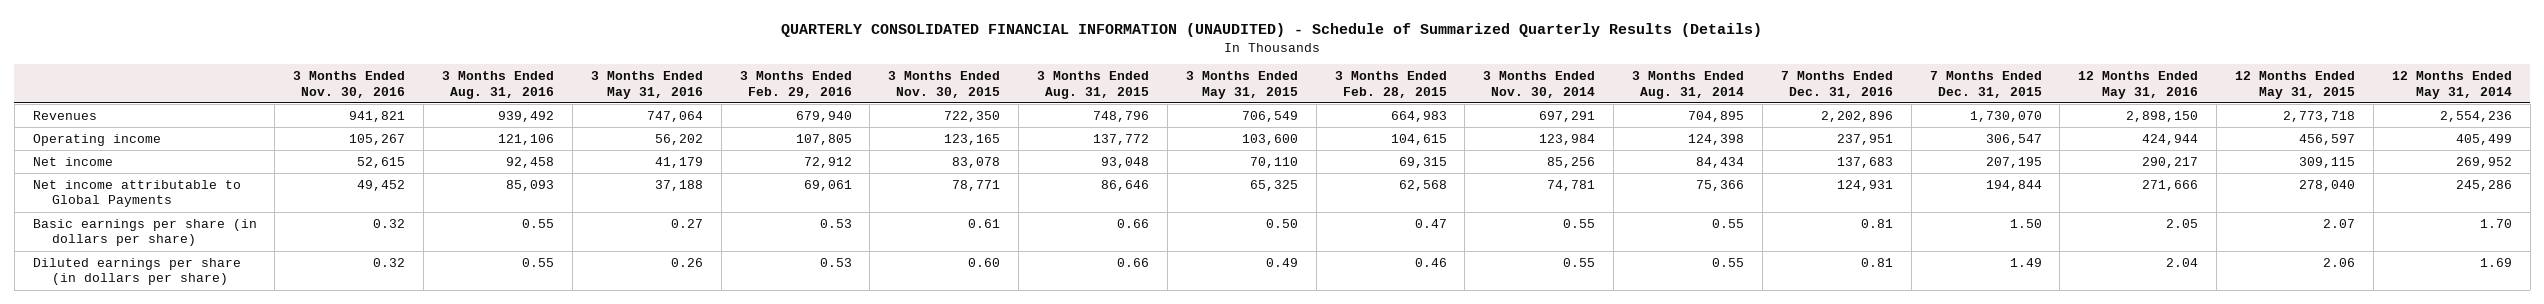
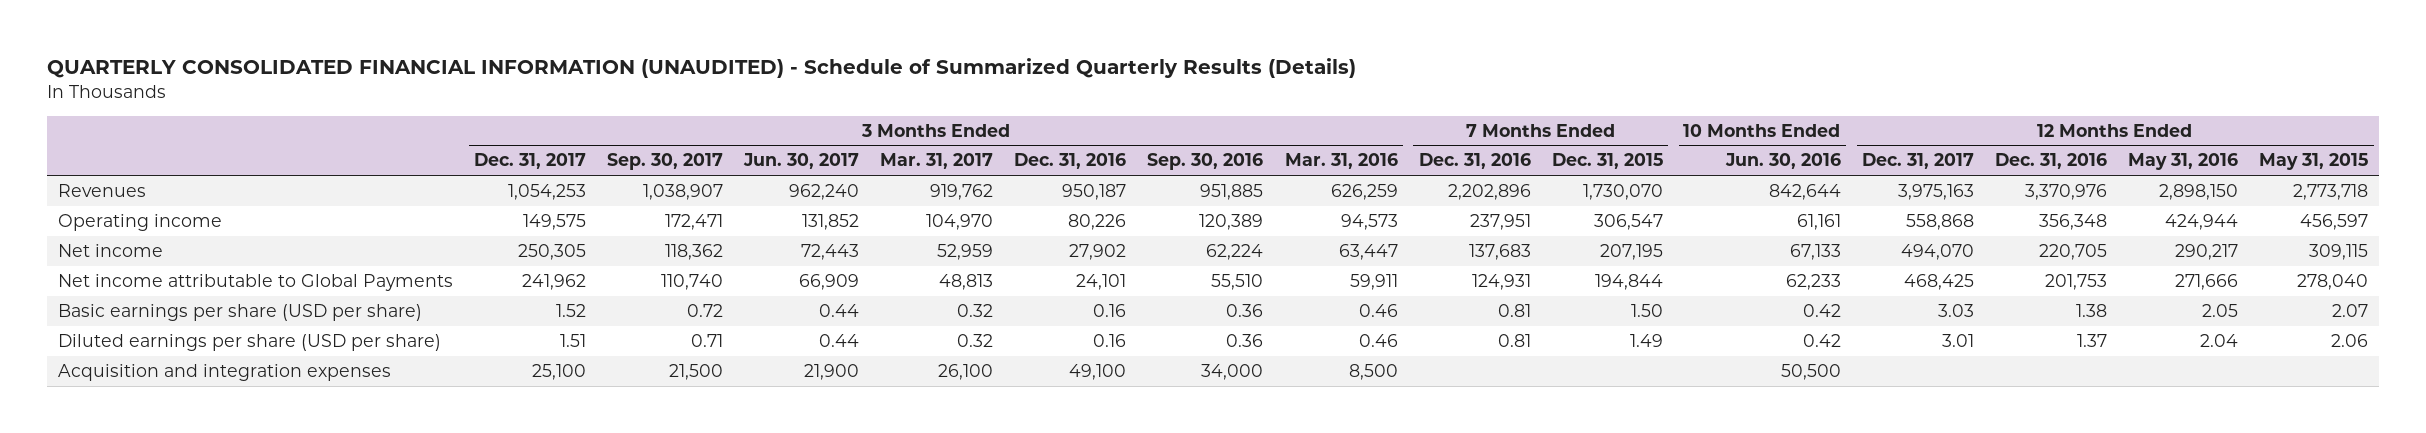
- | 3 Months Ended Nov. 30, 2016 | 3 Months Ended Aug. 31, 2016 | 3 Months Ended May 31, 2016 | 3 Months Ended Feb. 29, 2016 | 3 Months Ended Nov. 30, 2015 | 3 Months Ended Aug. 31, 2015 | 3 Months Ended May 31, 2015 | 3 Months Ended Feb. 28, 2015 | 3 Months Ended Nov. 30, 2014 | 3 Months Ended Aug. 31, 2014 | 7 Months Ended Dec. 31, 2016 | 7 Months Ended Dec. 31, 2015 | 12 Months Ended May 31, 2016 | 12 Months Ended May 31, 2015 | 12 Months Ended May 31, 2014
+ | 3 Months Ended Dec. 31, 2017 | 3 Months Ended Sep. 30, 2017 | 3 Months Ended Jun. 30, 2017 | 3 Months Ended Mar. 31, 2017 | 3 Months Ended Dec. 31, 2016 | 3 Months Ended Sep. 30, 2016 | 3 Months Ended Mar. 31, 2016 | 7 Months Ended Dec. 31, 2016 | 7 Months Ended Dec. 31, 2015 | 10 Months Ended Jun. 30, 2016 | 12 Months Ended Dec. 31, 2017 | 12 Months Ended Dec. 31, 2016 | 12 Months Ended May 31, 2016 | 12 Months Ended May 31, 2015
- Basic earnings per share (in dollars per share) | 0.32 | 0.55 | 0.27 | 0.53 | 0.61 | 0.66 | 0.50 | 0.47 | 0.55 | 0.55 | 0.81 | 1.50 | 2.05 | 2.07 | 1.70
- Diluted earnings per share (in dollars per share) | 0.32 | 0.55 | 0.26 | 0.53 | 0.60 | 0.66 | 0.49 | 0.46 | 0.55 | 0.55 | 0.81 | 1.49 | 2.04 | 2.06 | 1.69
+ Basic earnings per share (USD per share) | 1.52 | 0.72 | 0.44 | 0.32 | 0.16 | 0.36 | 0.46 | 0.81 | 1.50 | 0.42 | 3.03 | 1.38 | 2.05 | 2.07
+ Diluted earnings per share (USD per share) | 1.51 | 0.71 | 0.44 | 0.32 | 0.16 | 0.36 | 0.46 | 0.81 | 1.49 | 0.42 | 3.01 | 1.37 | 2.04 | 2.06
+ Acquisition and integration expenses | 25,100 | 21,500 | 21,900 | 26,100 | 49,100 | 34,000 | 8,500 | | | 50,500 | | | |

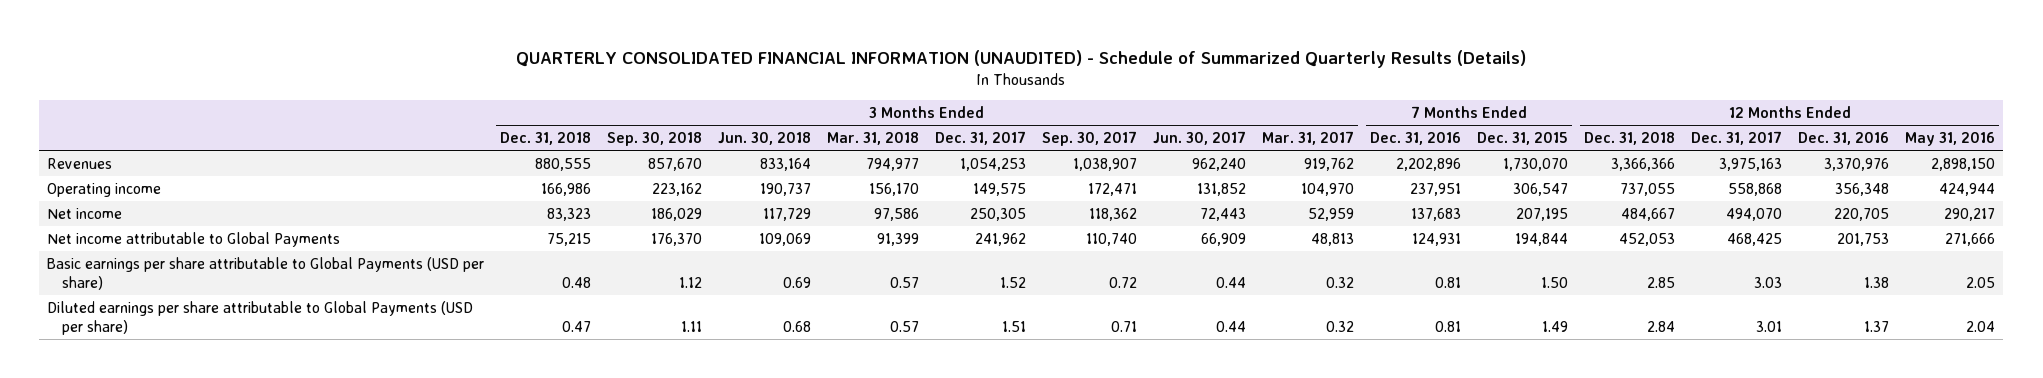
- | 3 Months Ended Dec. 31, 2017 | 3 Months Ended Sep. 30, 2017 | 3 Months Ended Jun. 30, 2017 | 3 Months Ended Mar. 31, 2017 | 3 Months Ended Dec. 31, 2016 | 3 Months Ended Sep. 30, 2016 | 3 Months Ended Mar. 31, 2016 | 7 Months Ended Dec. 31, 2016 | 7 Months Ended Dec. 31, 2015 | 10 Months Ended Jun. 30, 2016 | 12 Months Ended Dec. 31, 2017 | 12 Months Ended Dec. 31, 2016 | 12 Months Ended May 31, 2016 | 12 Months Ended May 31, 2015
+ | 3 Months Ended Dec. 31, 2018 | 3 Months Ended Sep. 30, 2018 | 3 Months Ended Jun. 30, 2018 | 3 Months Ended Mar. 31, 2018 | 3 Months Ended Dec. 31, 2017 | 3 Months Ended Sep. 30, 2017 | 3 Months Ended Jun. 30, 2017 | 3 Months Ended Mar. 31, 2017 | 7 Months Ended Dec. 31, 2016 | 7 Months Ended Dec. 31, 2015 | 12 Months Ended Dec. 31, 2018 | 12 Months Ended Dec. 31, 2017 | 12 Months Ended Dec. 31, 2016 | 12 Months Ended May 31, 2016
- Basic earnings per share (USD per share) | 1.52 | 0.72 | 0.44 | 0.32 | 0.16 | 0.36 | 0.46 | 0.81 | 1.50 | 0.42 | 3.03 | 1.38 | 2.05 | 2.07
- Diluted earnings per share (USD per share) | 1.51 | 0.71 | 0.44 | 0.32 | 0.16 | 0.36 | 0.46 | 0.81 | 1.49 | 0.42 | 3.01 | 1.37 | 2.04 | 2.06
- Acquisition and integration expenses | 25,100 | 21,500 | 21,900 | 26,100 | 49,100 | 34,000 | 8,500 | | | 50,500 | | | |
+ Basic earnings per share attributable to Global Payments (USD per share) | 0.48 | 1.12 | 0.69 | 0.57 | 1.52 | 0.72 | 0.44 | 0.32 | 0.81 | 1.50 | 2.85 | 3.03 | 1.38 | 2.05
+ Diluted earnings per share attributable to Global Payments (USD per share) | 0.47 | 1.11 | 0.68 | 0.57 | 1.51 | 0.71 | 0.44 | 0.32 | 0.81 | 1.49 | 2.84 | 3.01 | 1.37 | 2.04

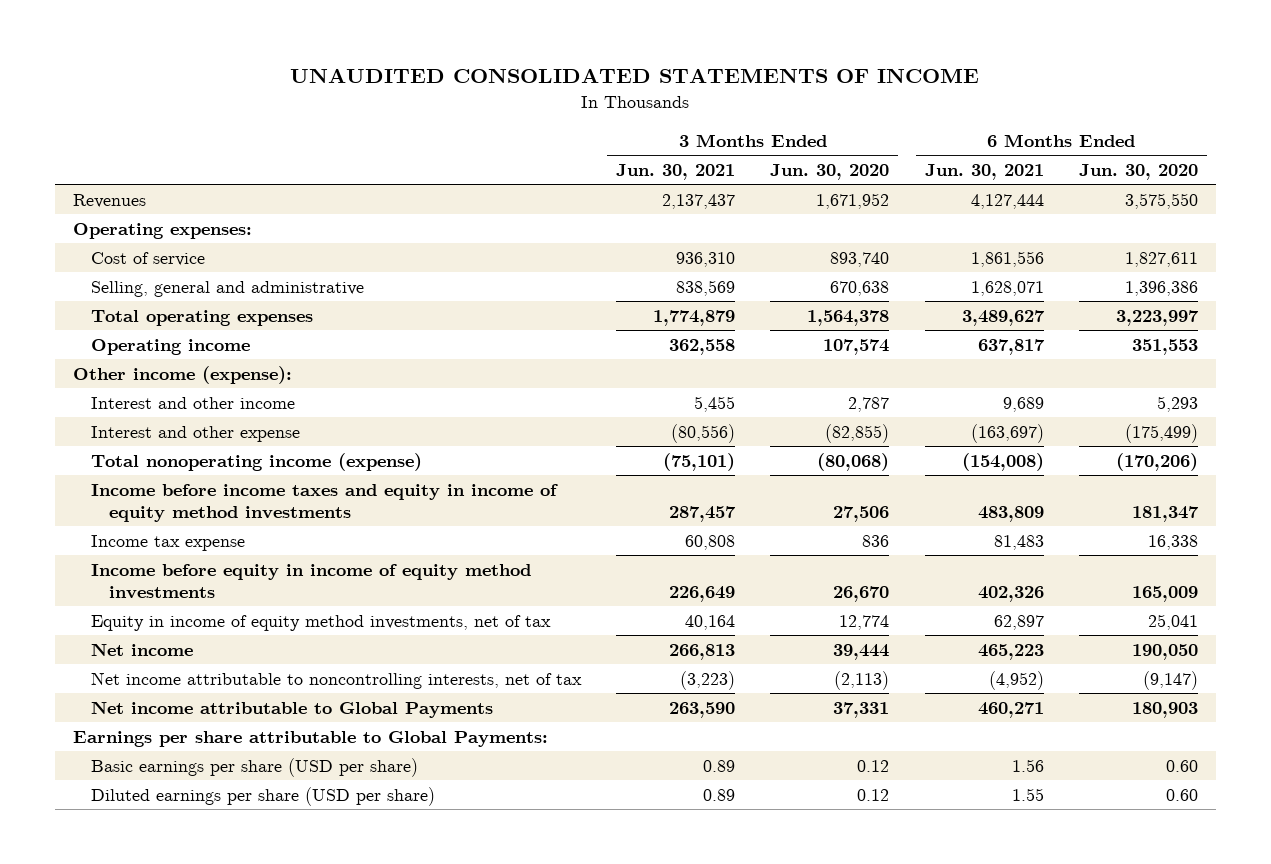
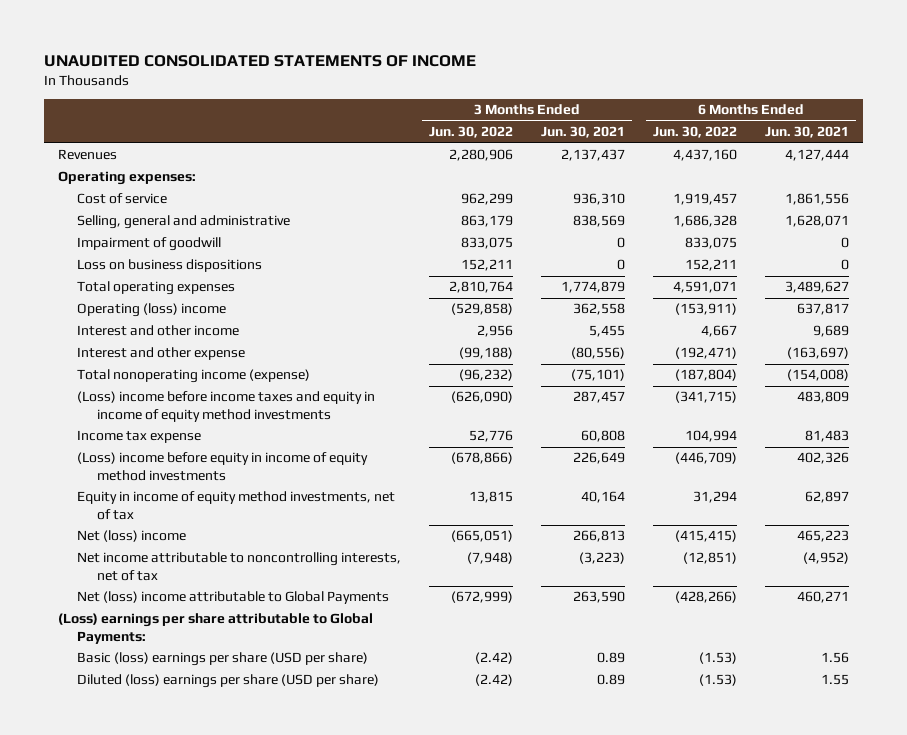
- | 3 Months Ended Jun. 30, 2021 | 3 Months Ended Jun. 30, 2020 | 6 Months Ended Jun. 30, 2021 | 6 Months Ended Jun. 30, 2020
+ | 3 Months Ended Jun. 30, 2022 | 3 Months Ended Jun. 30, 2021 | 6 Months Ended Jun. 30, 2022 | 6 Months Ended Jun. 30, 2021
+ Impairment of goodwill | 833,075 | 0 | 833,075 | 0
+ Loss on business dispositions | 152,211 | 0 | 152,211 | 0
- Operating income | 362,558 | 107,574 | 637,817 | 351,553
- Other income (expense):
+ Operating (loss) income | (529,858) | 362,558 | (153,911) | 637,817
- Income before income taxes and equity in income of equity method investments | 287,457 | 27,506 | 483,809 | 181,347
+ (Loss) income before income taxes and equity in income of equity method investments | (626,090) | 287,457 | (341,715) | 483,809
- Income before equity in income of equity method investments | 226,649 | 26,670 | 402,326 | 165,009
+ (Loss) income before equity in income of equity method investments | (678,866) | 226,649 | (446,709) | 402,326
- Net income | 266,813 | 39,444 | 465,223 | 190,050
+ Net (loss) income | (665,051) | 266,813 | (415,415) | 465,223
- Net income attributable to Global Payments | 263,590 | 37,331 | 460,271 | 180,903
- Earnings per share attributable to Global Payments:
- Basic earnings per share (USD per share) | 0.89 | 0.12 | 1.56 | 0.60
- Diluted earnings per share (USD per share) | 0.89 | 0.12 | 1.55 | 0.60
+ Net (loss) income attributable to Global Payments | (672,999) | 263,590 | (428,266) | 460,271
+ (Loss) earnings per share attributable to Global Payments:
+ Basic (loss) earnings per share (USD per share) | (2.42) | 0.89 | (1.53) | 1.56
+ Diluted (loss) earnings per share (USD per share) | (2.42) | 0.89 | (1.53) | 1.55

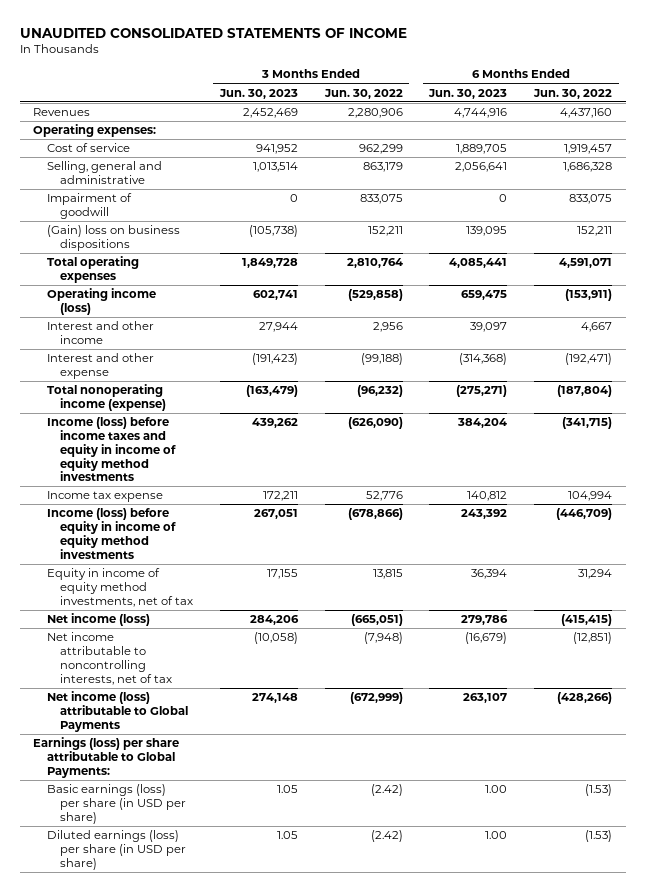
- | 3 Months Ended Jun. 30, 2022 | 3 Months Ended Jun. 30, 2021 | 6 Months Ended Jun. 30, 2022 | 6 Months Ended Jun. 30, 2021
+ | 3 Months Ended Jun. 30, 2023 | 3 Months Ended Jun. 30, 2022 | 6 Months Ended Jun. 30, 2023 | 6 Months Ended Jun. 30, 2022
- Loss on business dispositions | 152,211 | 0 | 152,211 | 0
+ (Gain) loss on business dispositions | (105,738) | 152,211 | 139,095 | 152,211
- Operating (loss) income | (529,858) | 362,558 | (153,911) | 637,817
+ Operating income (loss) | 602,741 | (529,858) | 659,475 | (153,911)
- (Loss) income before income taxes and equity in income of equity method investments | (626,090) | 287,457 | (341,715) | 483,809
+ Income (loss) before income taxes and equity in income of equity method investments | 439,262 | (626,090) | 384,204 | (341,715)
- (Loss) income before equity in income of equity method investments | (678,866) | 226,649 | (446,709) | 402,326
+ Income (loss) before equity in income of equity method investments | 267,051 | (678,866) | 243,392 | (446,709)
- Net (loss) income | (665,051) | 266,813 | (415,415) | 465,223
+ Net income (loss) | 284,206 | (665,051) | 279,786 | (415,415)
- Net (loss) income attributable to Global Payments | (672,999) | 263,590 | (428,266) | 460,271
- (Loss) earnings per share attributable to Global Payments:
- Basic (loss) earnings per share (USD per share) | (2.42) | 0.89 | (1.53) | 1.56
- Diluted (loss) earnings per share (USD per share) | (2.42) | 0.89 | (1.53) | 1.55
+ Net income (loss) attributable to Global Payments | 274,148 | (672,999) | 263,107 | (428,266)
+ Earnings (loss) per share attributable to Global Payments:
+ Basic earnings (loss) per share (in USD per share) | 1.05 | (2.42) | 1.00 | (1.53)
+ Diluted earnings (loss) per share (in USD per share) | 1.05 | (2.42) | 1.00 | (1.53)

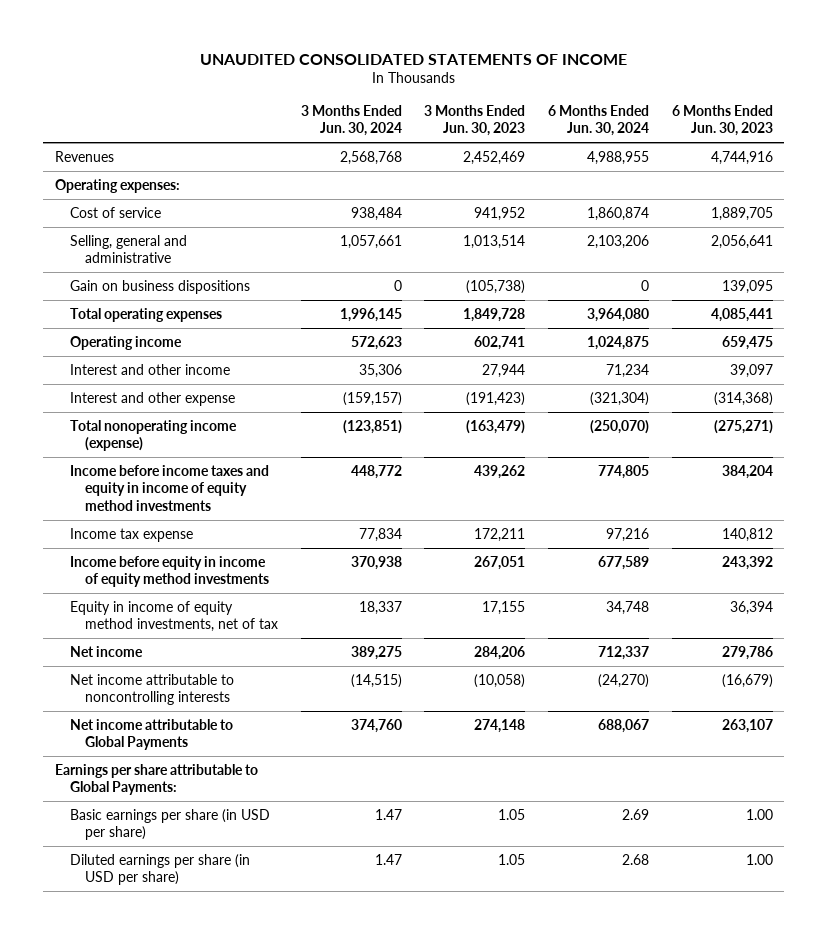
- | 3 Months Ended Jun. 30, 2023 | 3 Months Ended Jun. 30, 2022 | 6 Months Ended Jun. 30, 2023 | 6 Months Ended Jun. 30, 2022
+ | 3 Months Ended Jun. 30, 2024 | 3 Months Ended Jun. 30, 2023 | 6 Months Ended Jun. 30, 2024 | 6 Months Ended Jun. 30, 2023
- Impairment of goodwill | 0 | 833,075 | 0 | 833,075
- (Gain) loss on business dispositions | (105,738) | 152,211 | 139,095 | 152,211
+ Gain on business dispositions | 0 | (105,738) | 0 | 139,095
- Operating income (loss) | 602,741 | (529,858) | 659,475 | (153,911)
+ Operating income | 572,623 | 602,741 | 1,024,875 | 659,475
- Income (loss) before income taxes and equity in income of equity method investments | 439,262 | (626,090) | 384,204 | (341,715)
+ Income before income taxes and equity in income of equity method investments | 448,772 | 439,262 | 774,805 | 384,204
- Income (loss) before equity in income of equity method investments | 267,051 | (678,866) | 243,392 | (446,709)
+ Income before equity in income of equity method investments | 370,938 | 267,051 | 677,589 | 243,392
- Net income (loss) | 284,206 | (665,051) | 279,786 | (415,415)
- Net income attributable to noncontrolling interests, net of tax | (10,058) | (7,948) | (16,679) | (12,851)
- Net income (loss) attributable to Global Payments | 274,148 | (672,999) | 263,107 | (428,266)
- Earnings (loss) per share attributable to Global Payments:
- Basic earnings (loss) per share (in USD per share) | 1.05 | (2.42) | 1.00 | (1.53)
- Diluted earnings (loss) per share (in USD per share) | 1.05 | (2.42) | 1.00 | (1.53)
+ Net income | 389,275 | 284,206 | 712,337 | 279,786
+ Net income attributable to noncontrolling interests | (14,515) | (10,058) | (24,270) | (16,679)
+ Net income attributable to Global Payments | 374,760 | 274,148 | 688,067 | 263,107
+ Earnings per share attributable to Global Payments:
+ Basic earnings per share (in USD per share) | 1.47 | 1.05 | 2.69 | 1.00
+ Diluted earnings per share (in USD per share) | 1.47 | 1.05 | 2.68 | 1.00

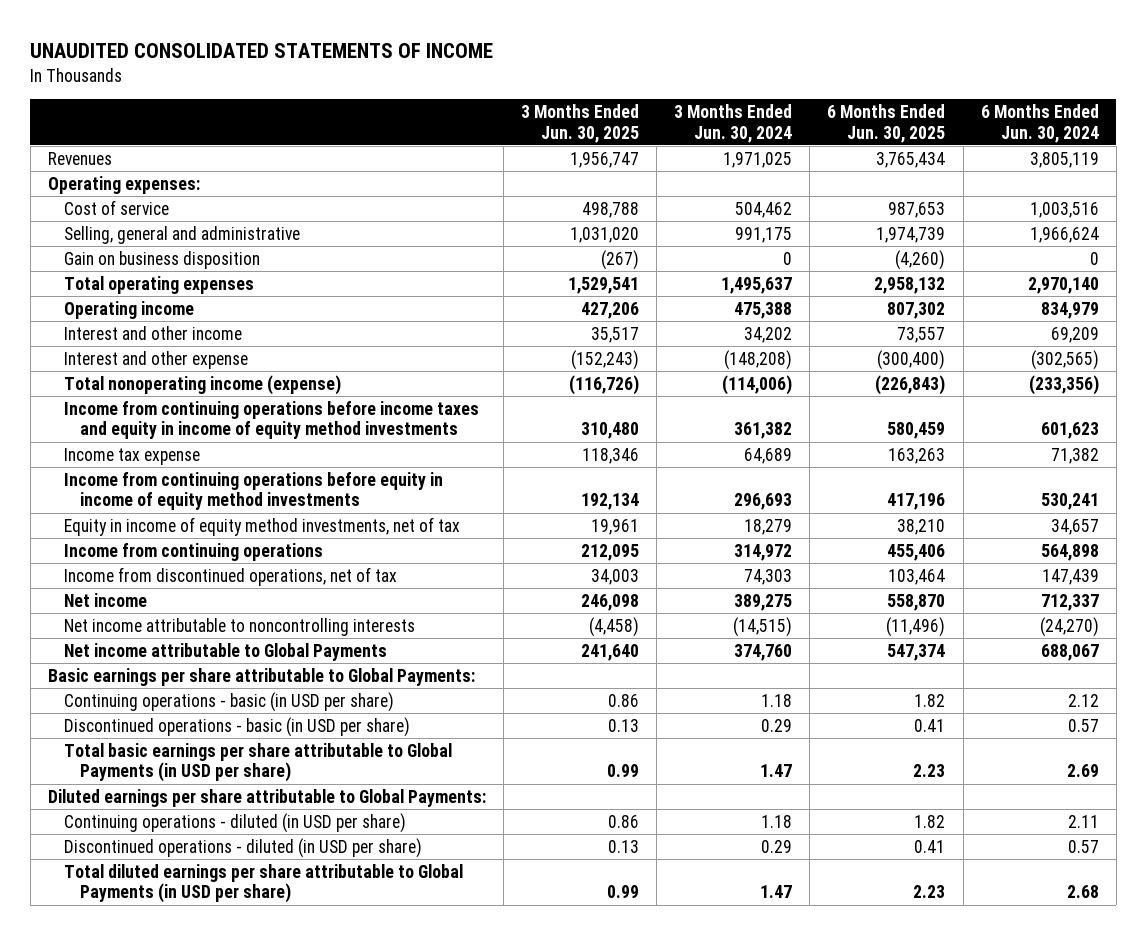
- | 3 Months Ended Jun. 30, 2024 | 3 Months Ended Jun. 30, 2023 | 6 Months Ended Jun. 30, 2024 | 6 Months Ended Jun. 30, 2023
+ | 3 Months Ended Jun. 30, 2025 | 3 Months Ended Jun. 30, 2024 | 6 Months Ended Jun. 30, 2025 | 6 Months Ended Jun. 30, 2024
- Revenues | 2,568,768 | 2,452,469 | 4,988,955 | 4,744,916
+ Revenues | 1,956,747 | 1,971,025 | 3,765,434 | 3,805,119
- Cost of service | 938,484 | 941,952 | 1,860,874 | 1,889,705
- Selling, general and administrative | 1,057,661 | 1,013,514 | 2,103,206 | 2,056,641
- Gain on business dispositions | 0 | (105,738) | 0 | 139,095
- Total operating expenses | 1,996,145 | 1,849,728 | 3,964,080 | 4,085,441
- Operating income | 572,623 | 602,741 | 1,024,875 | 659,475
- Interest and other income | 35,306 | 27,944 | 71,234 | 39,097
- Interest and other expense | (159,157) | (191,423) | (321,304) | (314,368)
- Total nonoperating income (expense) | (123,851) | (163,479) | (250,070) | (275,271)
- Income before income taxes and equity in income of equity method investments | 448,772 | 439,262 | 774,805 | 384,204
- Income tax expense | 77,834 | 172,211 | 97,216 | 140,812
- Income before equity in income of equity method investments | 370,938 | 267,051 | 677,589 | 243,392
- Equity in income of equity method investments, net of tax | 18,337 | 17,155 | 34,748 | 36,394
+ Cost of service | 498,788 | 504,462 | 987,653 | 1,003,516
+ Selling, general and administrative | 1,031,020 | 991,175 | 1,974,739 | 1,966,624
+ Gain on business disposition | (267) | 0 | (4,260) | 0
+ Total operating expenses | 1,529,541 | 1,495,637 | 2,958,132 | 2,970,140
+ Operating income | 427,206 | 475,388 | 807,302 | 834,979
+ Interest and other income | 35,517 | 34,202 | 73,557 | 69,209
+ Interest and other expense | (152,243) | (148,208) | (300,400) | (302,565)
+ Total nonoperating income (expense) | (116,726) | (114,006) | (226,843) | (233,356)
+ Income from continuing operations before income taxes and equity in income of equity method investments | 310,480 | 361,382 | 580,459 | 601,623
+ Income tax expense | 118,346 | 64,689 | 163,263 | 71,382
+ Income from continuing operations before equity in income of equity method investments | 192,134 | 296,693 | 417,196 | 530,241
+ Equity in income of equity method investments, net of tax | 19,961 | 18,279 | 38,210 | 34,657
+ Income from continuing operations | 212,095 | 314,972 | 455,406 | 564,898
+ Income from discontinued operations, net of tax | 34,003 | 74,303 | 103,464 | 147,439
- Earnings per share attributable to Global Payments:
- Basic earnings per share (in USD per share) | 1.47 | 1.05 | 2.69 | 1.00
- Diluted earnings per share (in USD per share) | 1.47 | 1.05 | 2.68 | 1.00
+ Basic earnings per share attributable to Global Payments:
+ Continuing operations - basic (in USD per share) | 0.86 | 1.18 | 1.82 | 2.12
+ Discontinued operations - basic (in USD per share) | 0.13 | 0.29 | 0.41 | 0.57
+ Total basic earnings per share attributable to Global Payments (in USD per share) | 0.99 | 1.47 | 2.23 | 2.69
+ Diluted earnings per share attributable to Global Payments:
+ Continuing operations - diluted (in USD per share) | 0.86 | 1.18 | 1.82 | 2.11
+ Discontinued operations - diluted (in USD per share) | 0.13 | 0.29 | 0.41 | 0.57
+ Total diluted earnings per share attributable to Global Payments (in USD per share) | 0.99 | 1.47 | 2.23 | 2.68

